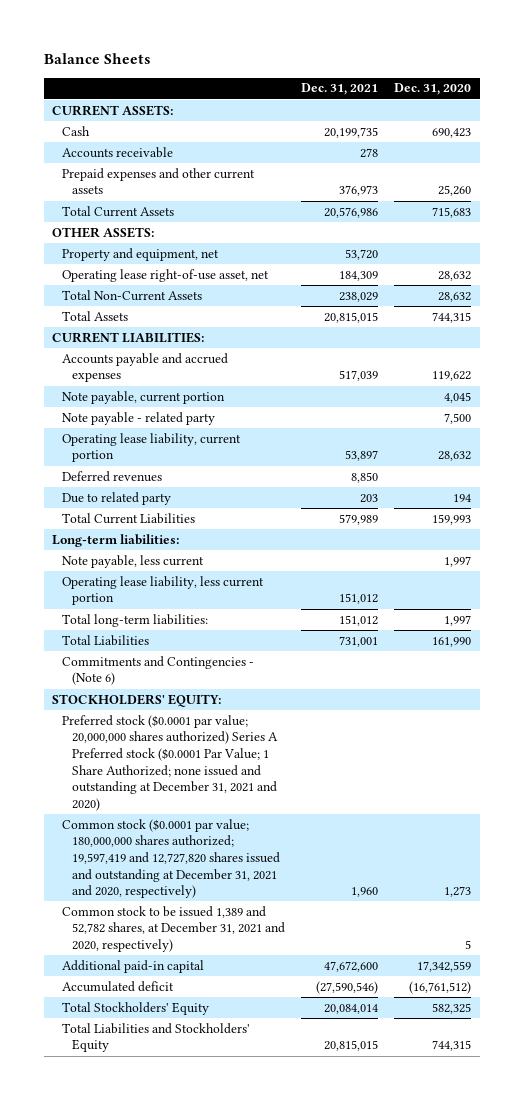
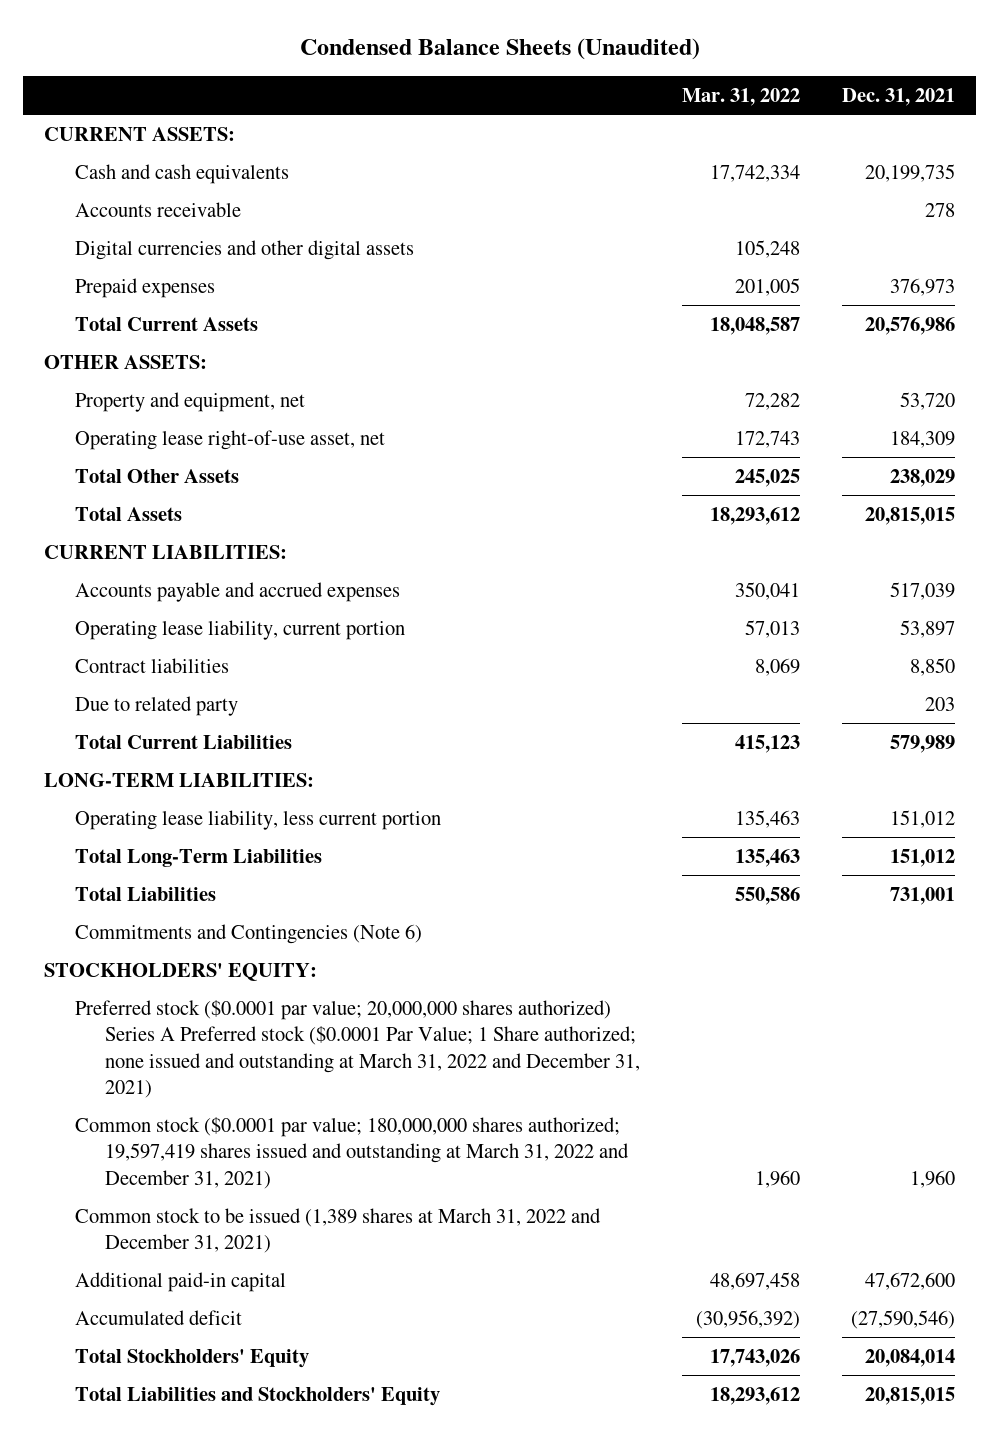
- Balance Sheets
+ Condensed Balance Sheets (Unaudited)
- | Dec. 31, 2021 | Dec. 31, 2020
+ | Mar. 31, 2022 | Dec. 31, 2021
- Cash | 20,199,735 | 690,423
+ Cash and cash equivalents | 17,742,334 | 20,199,735
- Prepaid expenses and other current assets | 376,973 | 25,260
+ Digital currencies and other digital assets | 105,248 |
+ Prepaid expenses | 201,005 | 376,973
- Total Non-Current Assets | 238,029 | 28,632
+ Total Other Assets | 245,025 | 238,029
- Note payable, current portion | | 4,045
- Note payable - related party | | 7,500
- Deferred revenues | 8,850 |
+ Contract liabilities | 8,069 | 8,850
- Long-term liabilities:
- Note payable, less current | | 1,997
+ LONG-TERM LIABILITIES:
- Total long-term liabilities: | 151,012 | 1,997
+ Total Long-Term Liabilities | 135,463 | 151,012
- Commitments and Contingencies - (Note 6)
+ Commitments and Contingencies (Note 6)
- Preferred stock ($0.0001 par value; 20,000,000 shares authorized) Series A Preferred stock ($0.0001 Par Value; 1 Share Authorized; none issued and outstanding at December 31, 2021 and 2020)
- Common stock ($0.0001 par value; 180,000,000 shares authorized; 19,597,419 and 12,727,820 shares issued and outstanding at December 31, 2021 and 2020, respectively) | 1,960 | 1,273
- Common stock to be issued 1,389 and 52,782 shares, at December 31, 2021 and 2020, respectively) | | 5
+ Preferred stock ($0.0001 par value; 20,000,000 shares authorized) Series A Preferred stock ($0.0001 Par Value; 1 Share authorized; none issued and outstanding at March 31, 2022 and December 31, 2021)
+ Common stock ($0.0001 par value; 180,000,000 shares authorized; 19,597,419 shares issued and outstanding at March 31, 2022 and December 31, 2021) | 1,960 | 1,960
+ Common stock to be issued (1,389 shares at March 31, 2022 and December 31, 2021)

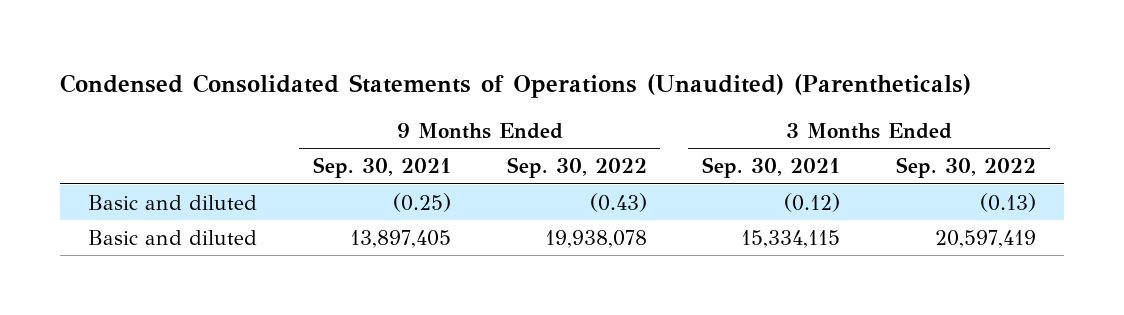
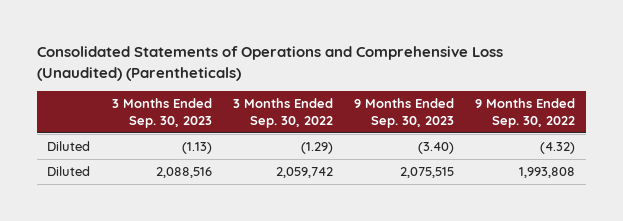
- Condensed Consolidated Statements of Operations (Unaudited) (Parentheticals)
+ Consolidated Statements of Operations and Comprehensive Loss (Unaudited) (Parentheticals)
- | 9 Months Ended Sep. 30, 2021 | 9 Months Ended Sep. 30, 2022 | 3 Months Ended Sep. 30, 2021 | 3 Months Ended Sep. 30, 2022
+ | 3 Months Ended Sep. 30, 2023 | 3 Months Ended Sep. 30, 2022 | 9 Months Ended Sep. 30, 2023 | 9 Months Ended Sep. 30, 2022
- Basic and diluted | (0.25) | (0.43) | (0.12) | (0.13)
- Basic and diluted | 13,897,405 | 19,938,078 | 15,334,115 | 20,597,419
+ Diluted | (1.13) | (1.29) | (3.40) | (4.32)
+ Diluted | 2,088,516 | 2,059,742 | 2,075,515 | 1,993,808

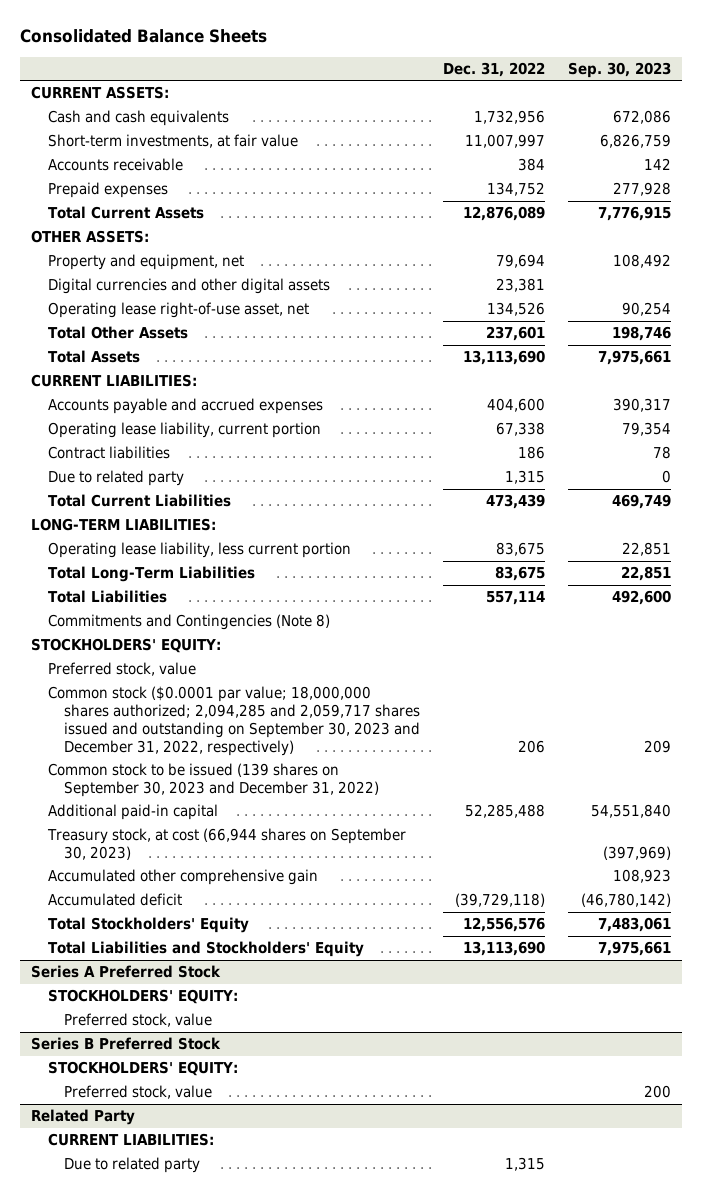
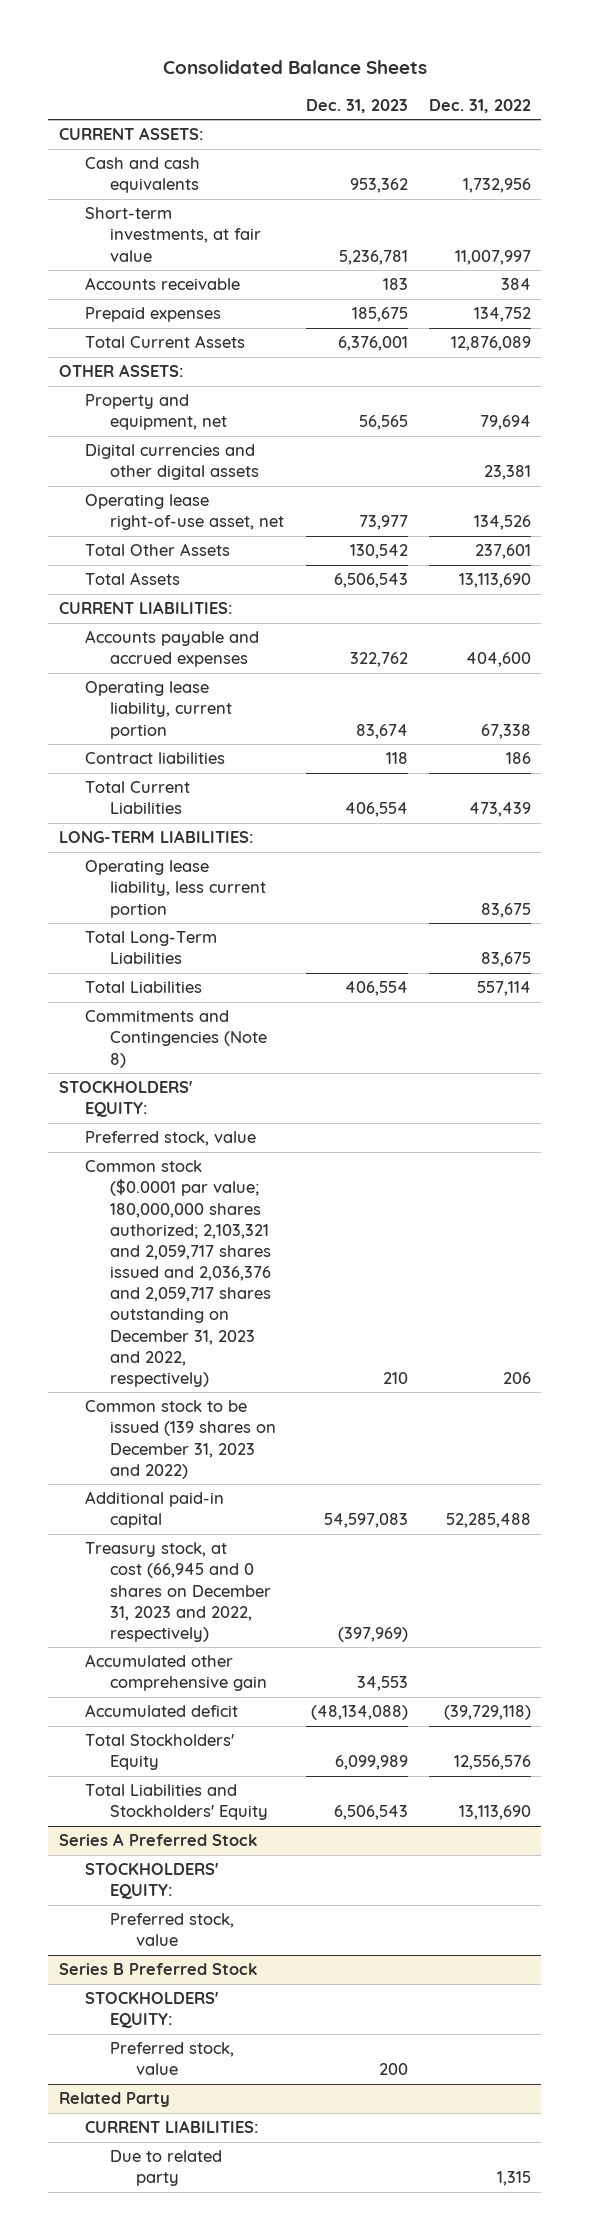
- | Dec. 31, 2022 | Sep. 30, 2023
+ | Dec. 31, 2023 | Dec. 31, 2022
- Due to related party | 1,315 | 0
- Common stock ($0.0001 par value; 18,000,000 shares authorized; 2,094,285 and 2,059,717 shares issued and outstanding on September 30, 2023 and December 31, 2022, respectively) | 206 | 209
- Common stock to be issued (139 shares on September 30, 2023 and December 31, 2022)
+ Common stock ($0.0001 par value; 180,000,000 shares authorized; 2,103,321 and 2,059,717 shares issued and 2,036,376 and 2,059,717 shares outstanding on December 31, 2023 and 2022, respectively) | 210 | 206
+ Common stock to be issued (139 shares on December 31, 2023 and 2022)
- Treasury stock, at cost (66,944 shares on September 30, 2023) | | (397,969)
+ Treasury stock, at cost (66,945 and 0 shares on December 31, 2023 and 2022, respectively) | (397,969) |

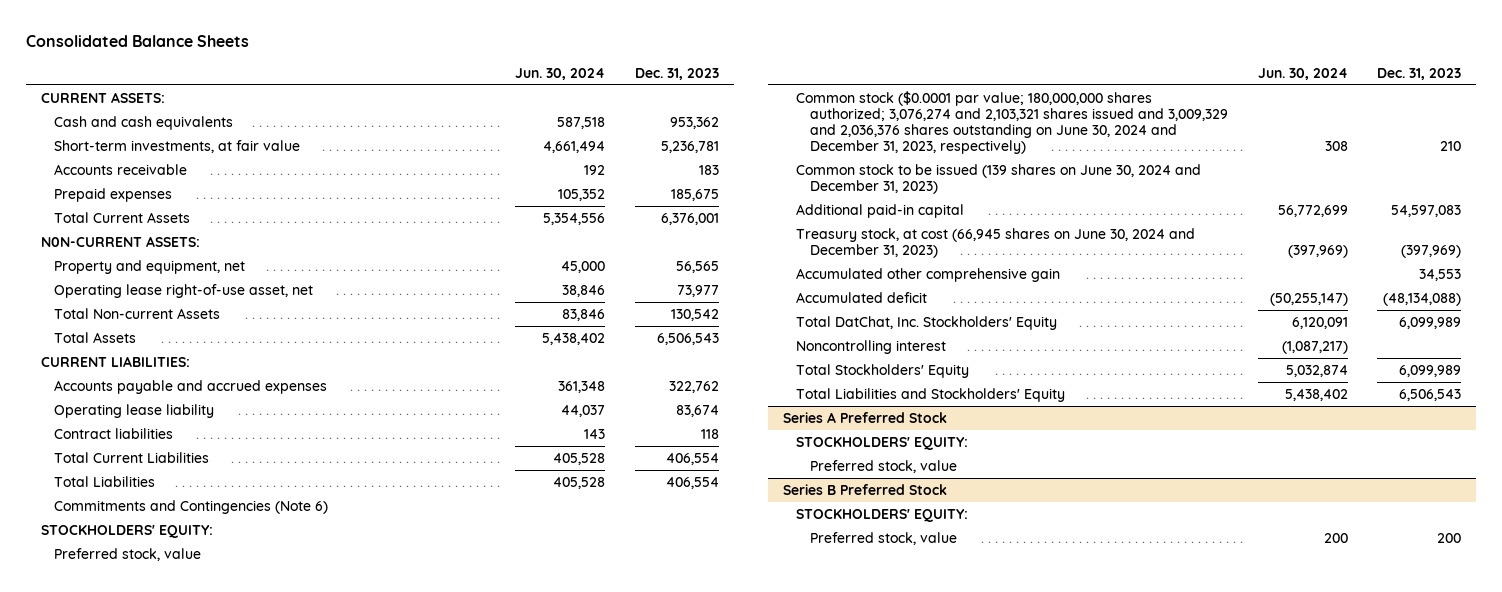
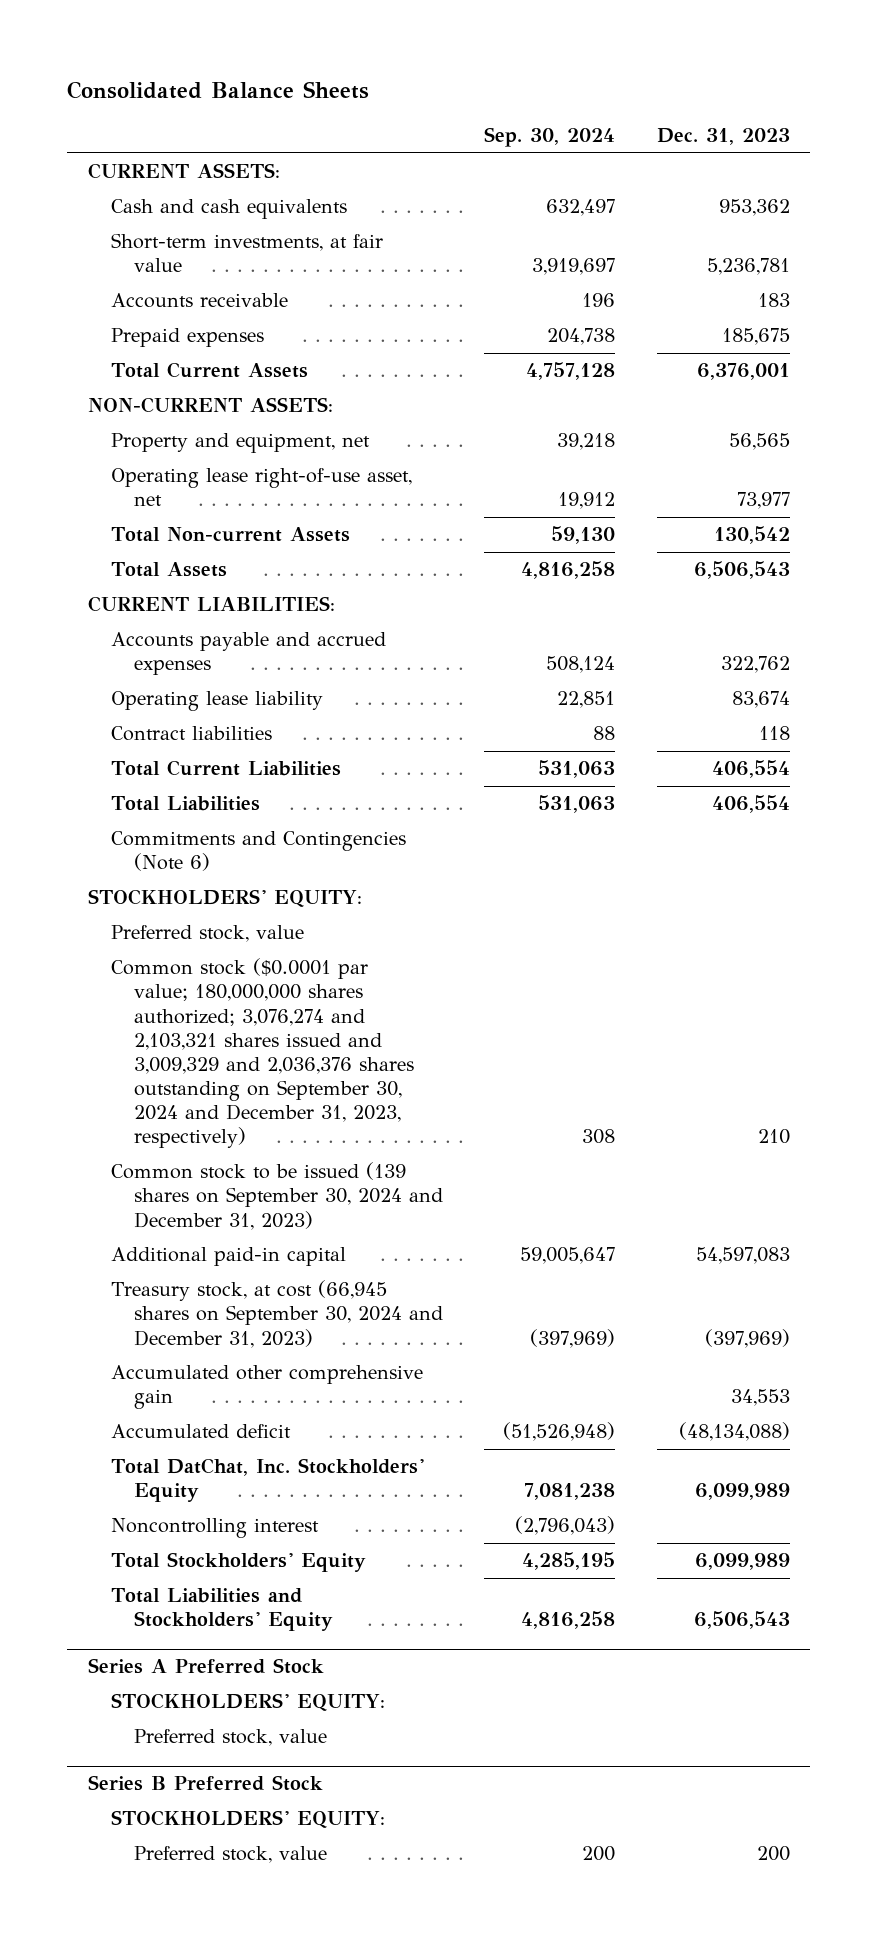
- | Jun. 30, 2024 | Dec. 31, 2023
+ | Sep. 30, 2024 | Dec. 31, 2023
- N0N-CURRENT ASSETS:
+ NON-CURRENT ASSETS:
- Common stock ($0.0001 par value; 180,000,000 shares authorized; 3,076,274 and 2,103,321 shares issued and 3,009,329 and 2,036,376 shares outstanding on June 30, 2024 and December 31, 2023, respectively) | 308 | 210
- Common stock to be issued (139 shares on June 30, 2024 and December 31, 2023)
+ Common stock ($0.0001 par value; 180,000,000 shares authorized; 3,076,274 and 2,103,321 shares issued and 3,009,329 and 2,036,376 shares outstanding on September 30, 2024 and December 31, 2023, respectively) | 308 | 210
+ Common stock to be issued (139 shares on September 30, 2024 and December 31, 2023)
- Treasury stock, at cost (66,945 shares on June 30, 2024 and December 31, 2023) | (397,969) | (397,969)
+ Treasury stock, at cost (66,945 shares on September 30, 2024 and December 31, 2023) | (397,969) | (397,969)

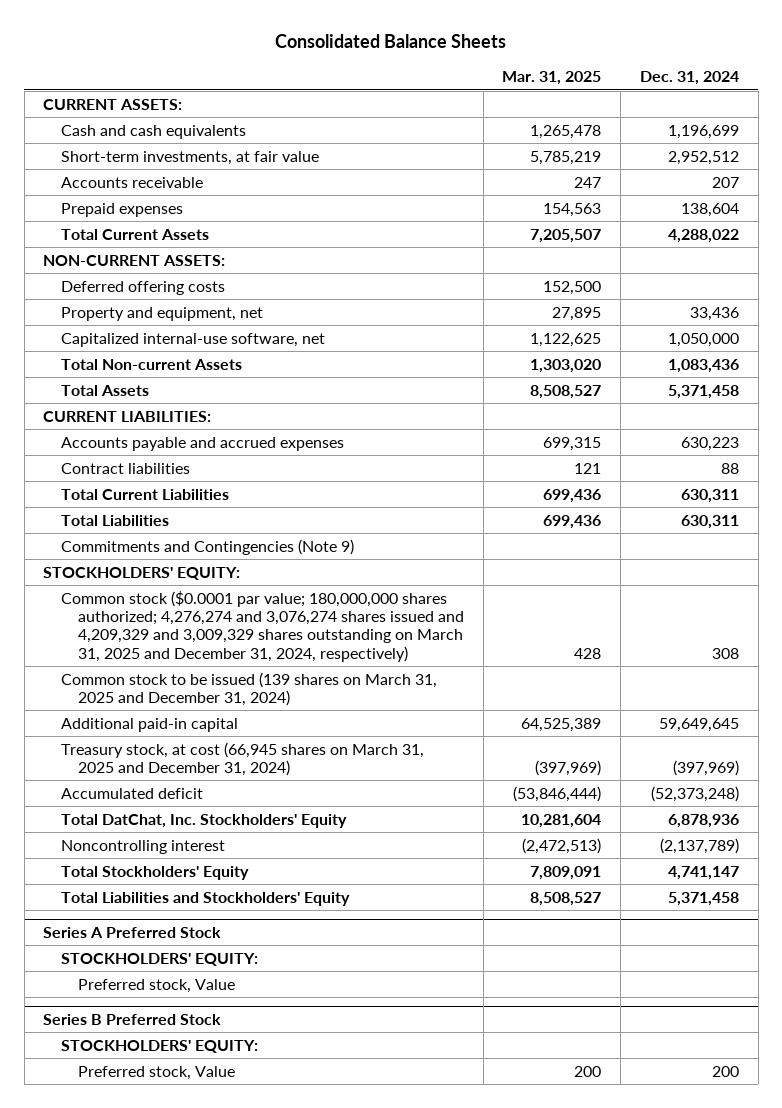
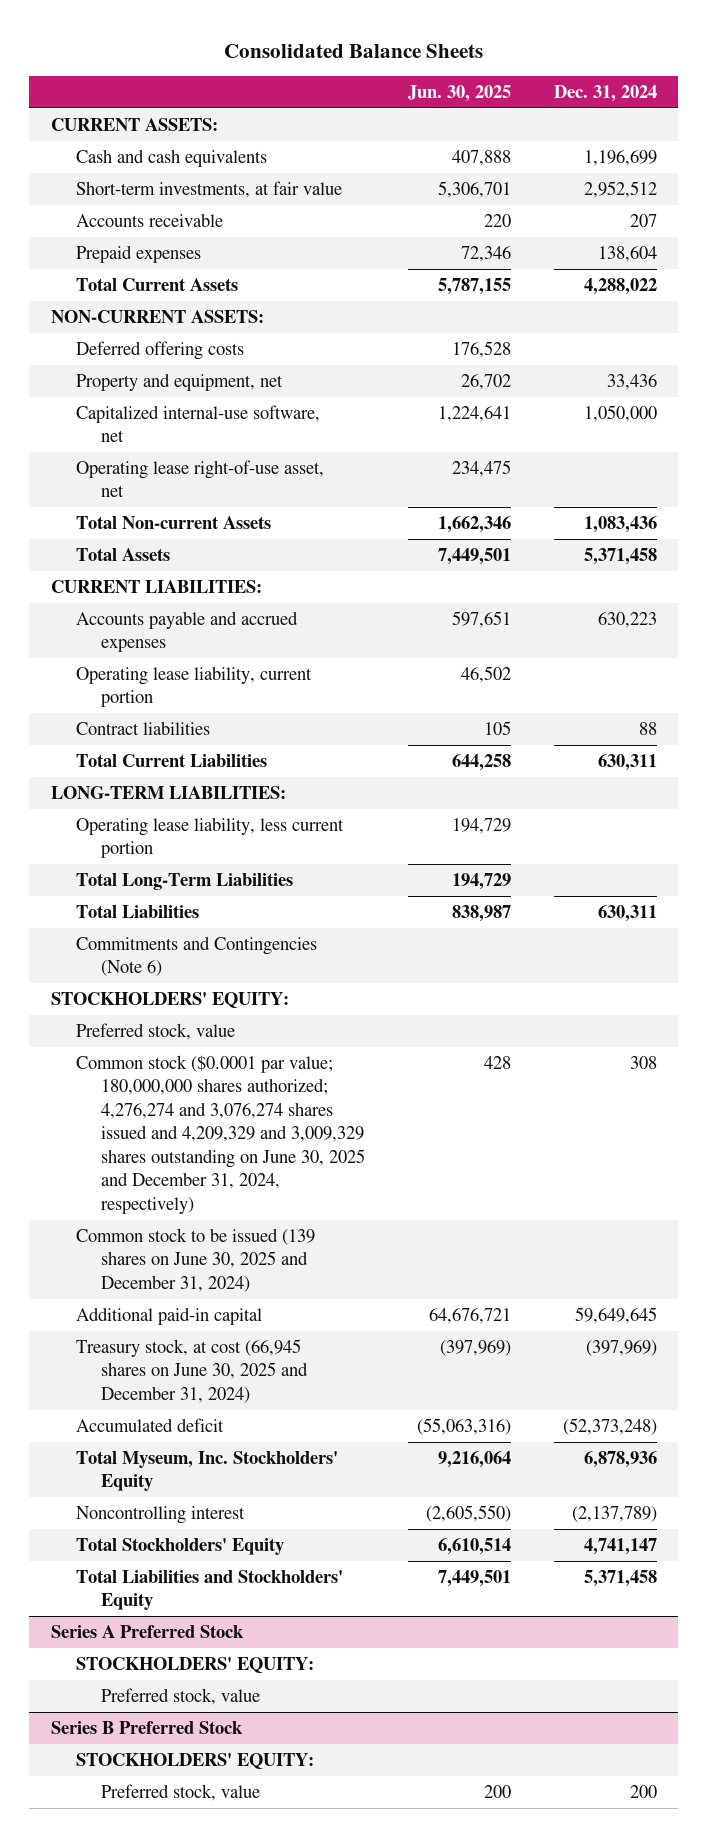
- | Mar. 31, 2025 | Dec. 31, 2024
+ | Jun. 30, 2025 | Dec. 31, 2024
+ Operating lease right-of-use asset, net | 234,475 |
+ Operating lease liability, current portion | 46,502 |
+ LONG-TERM LIABILITIES:
+ Operating lease liability, less current portion | 194,729 |
+ Total Long-Term Liabilities | 194,729 |
- Commitments and Contingencies (Note 9)
+ Commitments and Contingencies (Note 6)
- Common stock ($0.0001 par value; 180,000,000 shares authorized; 4,276,274 and 3,076,274 shares issued and 4,209,329 and 3,009,329 shares outstanding on March 31, 2025 and December 31, 2024, respectively) | 428 | 308
- Common stock to be issued (139 shares on March 31, 2025 and December 31, 2024)
+ Preferred stock, value
+ Common stock ($0.0001 par value; 180,000,000 shares authorized; 4,276,274 and 3,076,274 shares issued and 4,209,329 and 3,009,329 shares outstanding on June 30, 2025 and December 31, 2024, respectively) | 428 | 308
+ Common stock to be issued (139 shares on June 30, 2025 and December 31, 2024)
- Treasury stock, at cost (66,945 shares on March 31, 2025 and December 31, 2024) | (397,969) | (397,969)
+ Treasury stock, at cost (66,945 shares on June 30, 2025 and December 31, 2024) | (397,969) | (397,969)
- Total DatChat, Inc. Stockholders' Equity | 10,281,604 | 6,878,936
+ Total Myseum, Inc. Stockholders' Equity | 9,216,064 | 6,878,936
@ Series A Preferred Stock
- Preferred stock, Value
+ Preferred stock, value
@ Series B Preferred Stock
- Preferred stock, Value | 200 | 200
+ Preferred stock, value | 200 | 200

